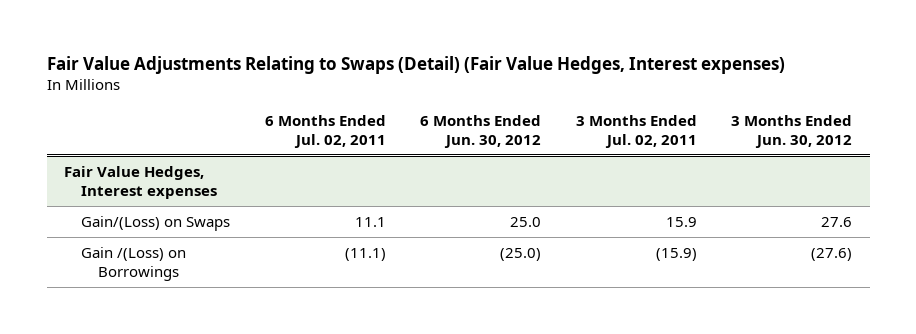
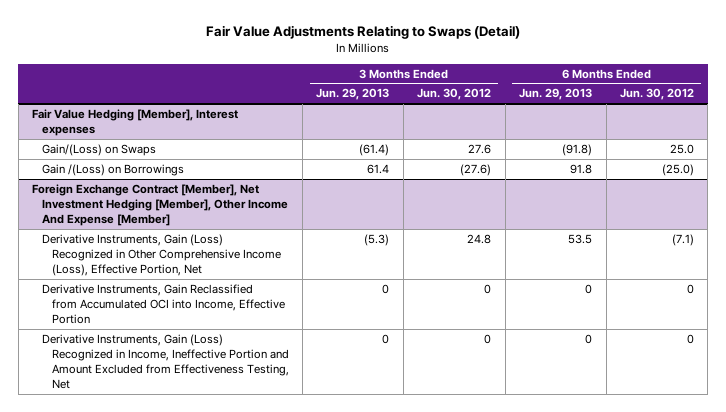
- Fair Value Adjustments Relating to Swaps (Detail) (Fair Value Hedges, Interest expenses)
+ Fair Value Adjustments Relating to Swaps (Detail)
- | 6 Months Ended Jul. 02, 2011 | 6 Months Ended Jun. 30, 2012 | 3 Months Ended Jul. 02, 2011 | 3 Months Ended Jun. 30, 2012
+ | 3 Months Ended Jun. 29, 2013 | 3 Months Ended Jun. 30, 2012 | 6 Months Ended Jun. 29, 2013 | 6 Months Ended Jun. 30, 2012
- Fair Value Hedges, Interest expenses
+ Fair Value Hedging [Member], Interest expenses
+ Foreign Exchange Contract [Member], Net Investment Hedging [Member], Other Income And Expense [Member]
+ Derivative Instruments, Gain (Loss) Recognized in Other Comprehensive Income (Loss), Effective Portion, Net | (5.3) | 24.8 | 53.5 | (7.1)
+ Derivative Instruments, Gain Reclassified from Accumulated OCI into Income, Effective Portion | 0 | 0 | 0 | 0
+ Derivative Instruments, Gain (Loss) Recognized in Income, Ineffective Portion and Amount Excluded from Effectiveness Testing, Net | 0 | 0 | 0 | 0

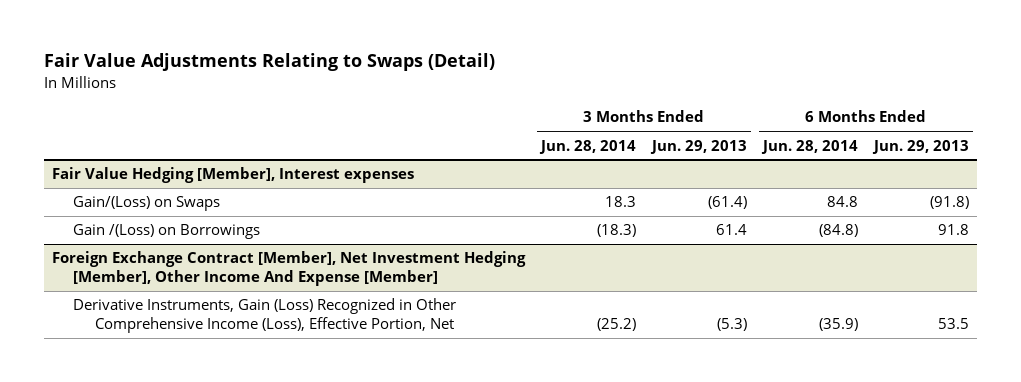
- | 3 Months Ended Jun. 29, 2013 | 3 Months Ended Jun. 30, 2012 | 6 Months Ended Jun. 29, 2013 | 6 Months Ended Jun. 30, 2012
+ | 3 Months Ended Jun. 28, 2014 | 3 Months Ended Jun. 29, 2013 | 6 Months Ended Jun. 28, 2014 | 6 Months Ended Jun. 29, 2013
@ Foreign Exchange Contract [Member], Net Investment Hedging [Member], Other Income And Expense [Member]
- Derivative Instruments, Gain Reclassified from Accumulated OCI into Income, Effective Portion | 0 | 0 | 0 | 0
- Derivative Instruments, Gain (Loss) Recognized in Income, Ineffective Portion and Amount Excluded from Effectiveness Testing, Net | 0 | 0 | 0 | 0

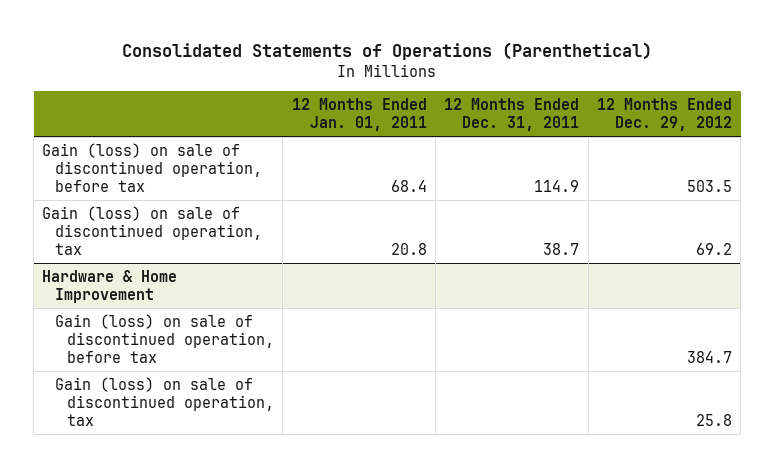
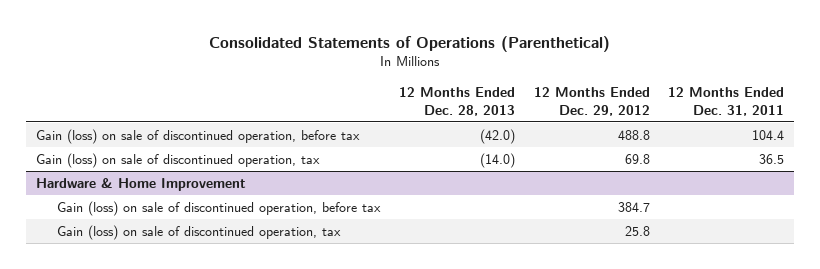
- | 12 Months Ended Jan. 01, 2011 | 12 Months Ended Dec. 31, 2011 | 12 Months Ended Dec. 29, 2012
+ | 12 Months Ended Dec. 28, 2013 | 12 Months Ended Dec. 29, 2012 | 12 Months Ended Dec. 31, 2011
- Gain (loss) on sale of discontinued operation, before tax | 68.4 | 114.9 | 503.5
- Gain (loss) on sale of discontinued operation, tax | 20.8 | 38.7 | 69.2
+ Gain (loss) on sale of discontinued operation, before tax | (42.0) | 488.8 | 104.4
+ Gain (loss) on sale of discontinued operation, tax | (14.0) | 69.8 | 36.5

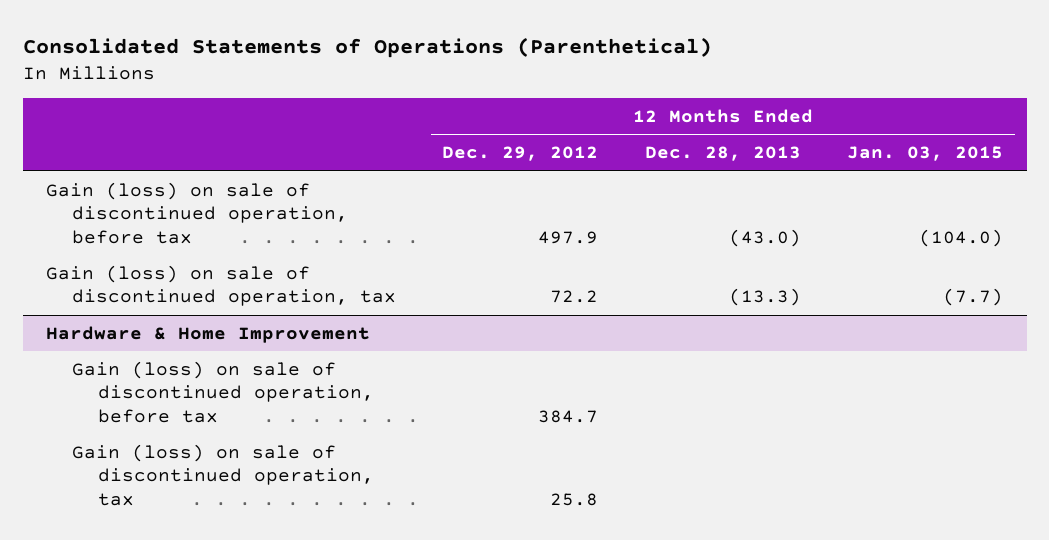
- | 12 Months Ended Dec. 28, 2013 | 12 Months Ended Dec. 29, 2012 | 12 Months Ended Dec. 31, 2011
+ | 12 Months Ended Dec. 29, 2012 | 12 Months Ended Dec. 28, 2013 | 12 Months Ended Jan. 03, 2015
- Gain (loss) on sale of discontinued operation, before tax | (42.0) | 488.8 | 104.4
- Gain (loss) on sale of discontinued operation, tax | (14.0) | 69.8 | 36.5
+ Gain (loss) on sale of discontinued operation, before tax | 497.9 | (43.0) | (104.0)
+ Gain (loss) on sale of discontinued operation, tax | 72.2 | (13.3) | (7.7)

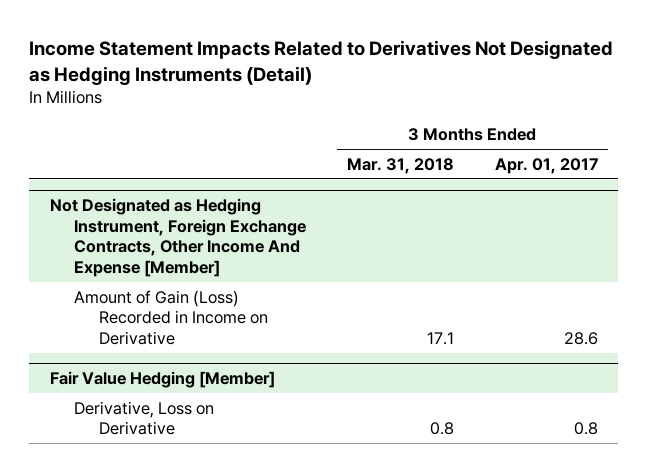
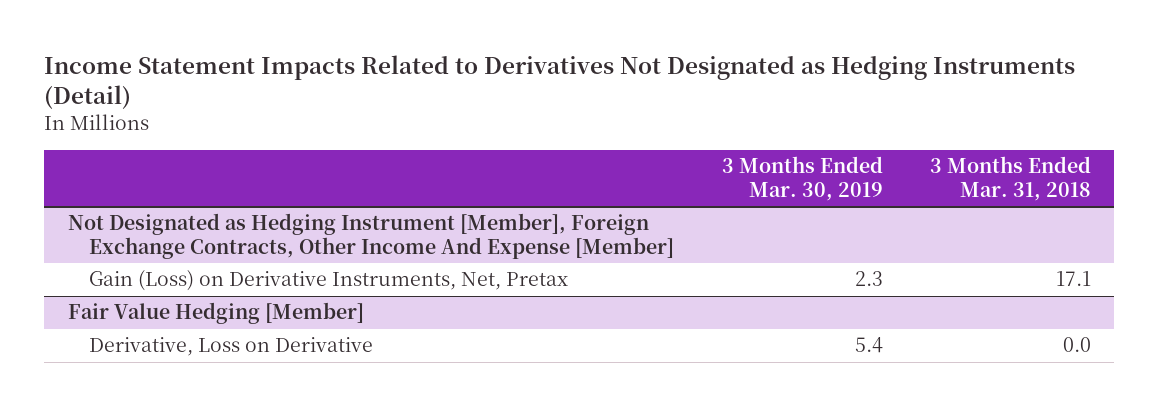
- | 3 Months Ended Mar. 31, 2018 | 3 Months Ended Apr. 01, 2017
+ | 3 Months Ended Mar. 30, 2019 | 3 Months Ended Mar. 31, 2018
- Not Designated as Hedging Instrument, Foreign Exchange Contracts, Other Income And Expense [Member]
- Amount of Gain (Loss) Recorded in Income on Derivative | 17.1 | 28.6
+ Not Designated as Hedging Instrument [Member], Foreign Exchange Contracts, Other Income And Expense [Member]
+ Gain (Loss) on Derivative Instruments, Net, Pretax | 2.3 | 17.1
@ Fair Value Hedging [Member]
- Derivative, Loss on Derivative | 0.8 | 0.8
+ Derivative, Loss on Derivative | 5.4 | 0.0

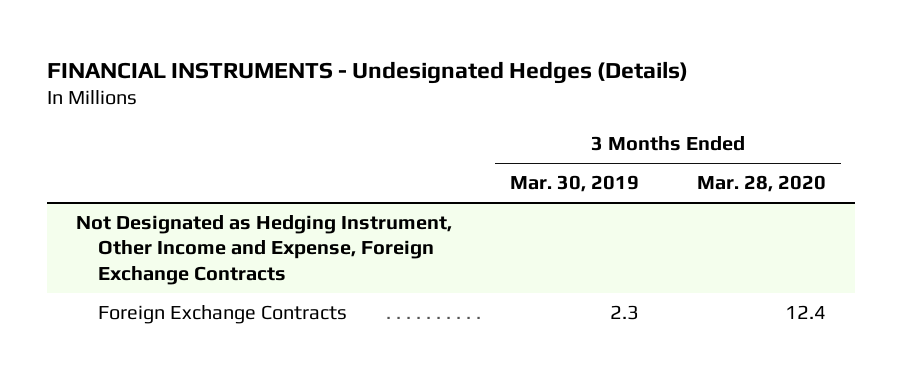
- Income Statement Impacts Related to Derivatives Not Designated as Hedging Instruments (Detail)
+ FINANCIAL INSTRUMENTS - Undesignated Hedges (Details)
- | 3 Months Ended Mar. 30, 2019 | 3 Months Ended Mar. 31, 2018
+ | 3 Months Ended Mar. 30, 2019 | 3 Months Ended Mar. 28, 2020
- Not Designated as Hedging Instrument [Member], Foreign Exchange Contracts, Other Income And Expense [Member]
- Gain (Loss) on Derivative Instruments, Net, Pretax | 2.3 | 17.1
- Fair Value Hedging [Member]
- Derivative, Loss on Derivative | 5.4 | 0.0
+ Not Designated as Hedging Instrument, Other Income and Expense, Foreign Exchange Contracts
+ Foreign Exchange Contracts | 2.3 | 12.4

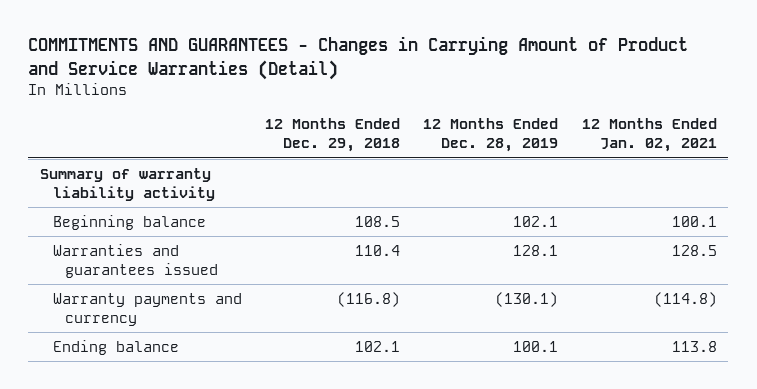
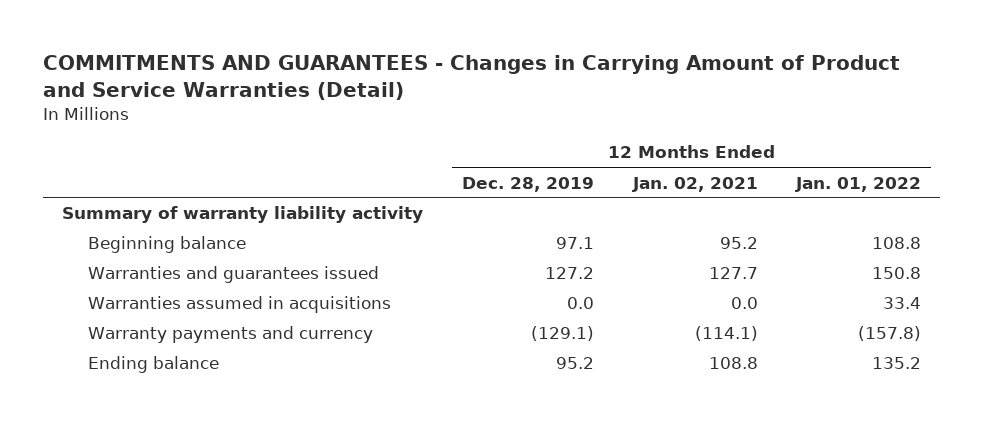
- | 12 Months Ended Dec. 29, 2018 | 12 Months Ended Dec. 28, 2019 | 12 Months Ended Jan. 02, 2021
+ | 12 Months Ended Dec. 28, 2019 | 12 Months Ended Jan. 02, 2021 | 12 Months Ended Jan. 01, 2022
- Beginning balance | 108.5 | 102.1 | 100.1
- Warranties and guarantees issued | 110.4 | 128.1 | 128.5
- Warranty payments and currency | (116.8) | (130.1) | (114.8)
- Ending balance | 102.1 | 100.1 | 113.8
+ Beginning balance | 97.1 | 95.2 | 108.8
+ Warranties and guarantees issued | 127.2 | 127.7 | 150.8
+ Warranties assumed in acquisitions | 0.0 | 0.0 | 33.4
+ Warranty payments and currency | (129.1) | (114.1) | (157.8)
+ Ending balance | 95.2 | 108.8 | 135.2

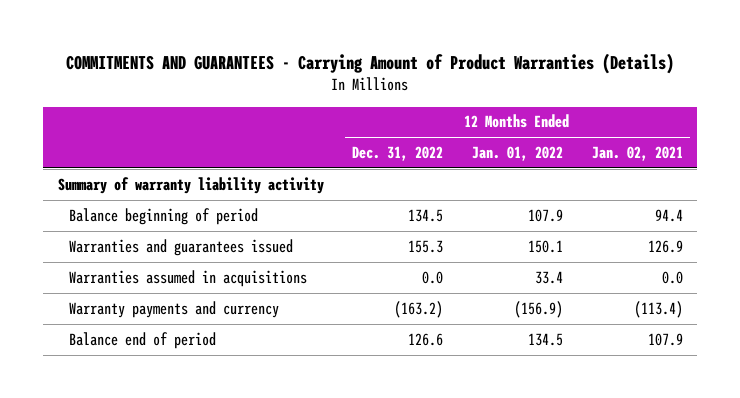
- COMMITMENTS AND GUARANTEES - Changes in Carrying Amount of Product and Service Warranties (Detail)
+ COMMITMENTS AND GUARANTEES - Carrying Amount of Product Warranties (Details)
- | 12 Months Ended Dec. 28, 2019 | 12 Months Ended Jan. 02, 2021 | 12 Months Ended Jan. 01, 2022
+ | 12 Months Ended Dec. 31, 2022 | 12 Months Ended Jan. 01, 2022 | 12 Months Ended Jan. 02, 2021
- Beginning balance | 97.1 | 95.2 | 108.8
- Warranties and guarantees issued | 127.2 | 127.7 | 150.8
+ Balance beginning of period | 134.5 | 107.9 | 94.4
+ Warranties and guarantees issued | 155.3 | 150.1 | 126.9
- Warranty payments and currency | (129.1) | (114.1) | (157.8)
- Ending balance | 95.2 | 108.8 | 135.2
+ Warranty payments and currency | (163.2) | (156.9) | (113.4)
+ Balance end of period | 126.6 | 134.5 | 107.9

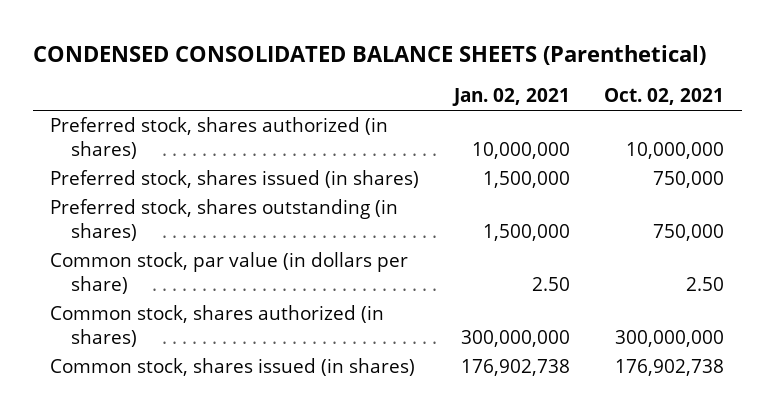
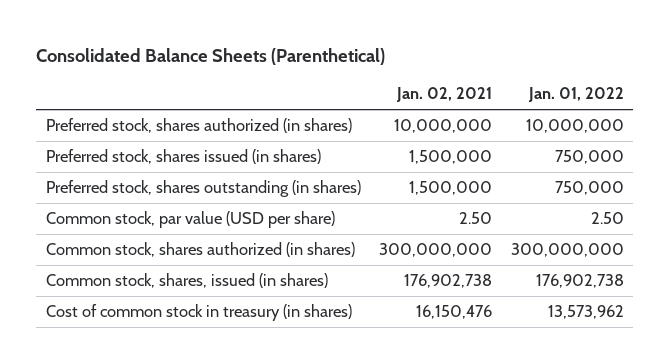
- CONDENSED CONSOLIDATED BALANCE SHEETS (Parenthetical)
+ Consolidated Balance Sheets (Parenthetical)
- | Jan. 02, 2021 | Oct. 02, 2021
+ | Jan. 02, 2021 | Jan. 01, 2022
- Common stock, par value (in dollars per share) | 2.50 | 2.50
+ Common stock, par value (USD per share) | 2.50 | 2.50
- Common stock, shares issued (in shares) | 176,902,738 | 176,902,738
+ Common stock, shares, issued (in shares) | 176,902,738 | 176,902,738
+ Cost of common stock in treasury (in shares) | 16,150,476 | 13,573,962

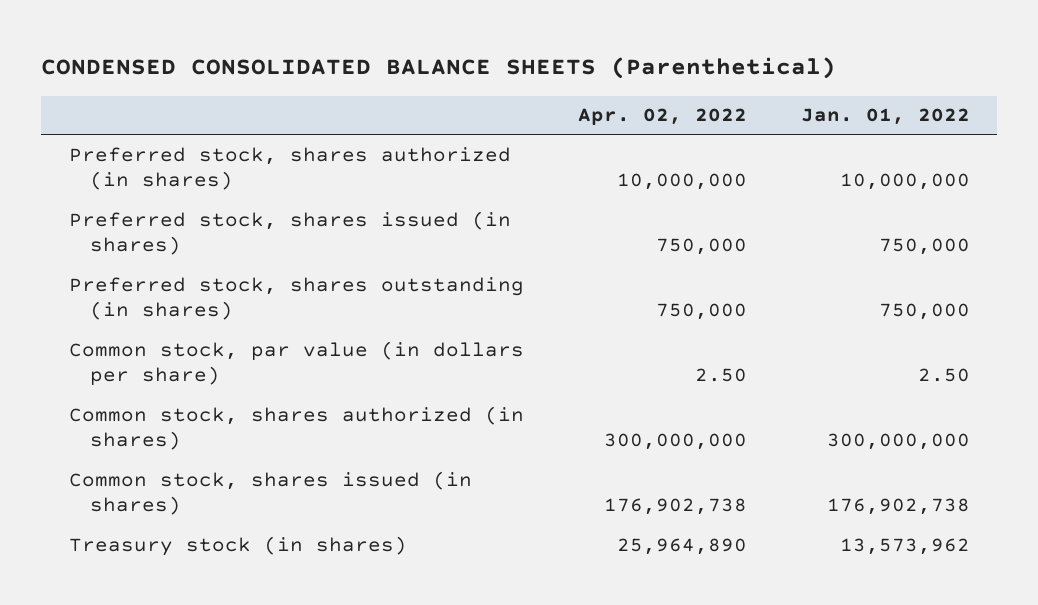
- Consolidated Balance Sheets (Parenthetical)
+ CONDENSED CONSOLIDATED BALANCE SHEETS (Parenthetical)
- | Jan. 02, 2021 | Jan. 01, 2022
+ | Apr. 02, 2022 | Jan. 01, 2022
- Common stock, par value (USD per share) | 2.50 | 2.50
+ Common stock, par value (in dollars per share) | 2.50 | 2.50
- Common stock, shares, issued (in shares) | 176,902,738 | 176,902,738
- Cost of common stock in treasury (in shares) | 16,150,476 | 13,573,962
+ Common stock, shares issued (in shares) | 176,902,738 | 176,902,738
+ Treasury stock (in shares) | 25,964,890 | 13,573,962

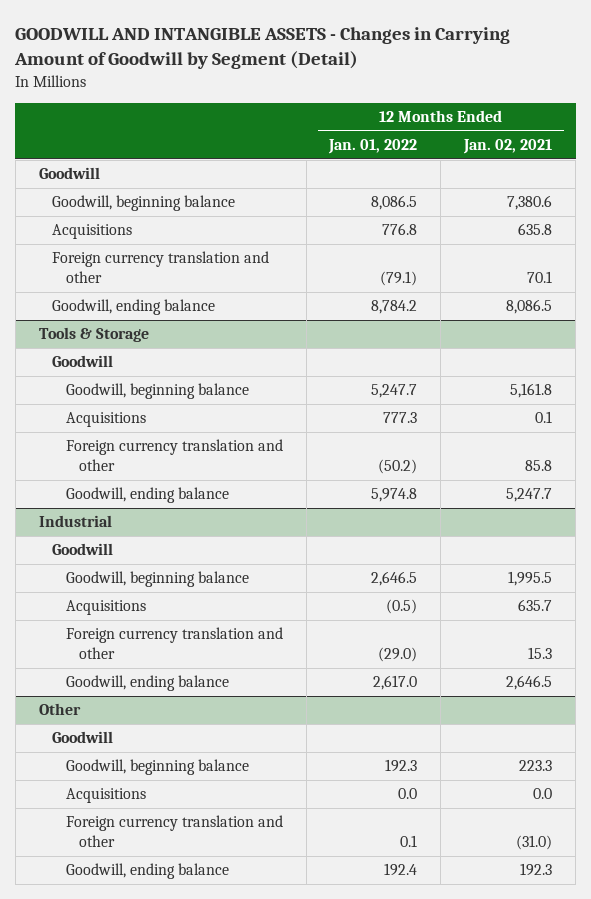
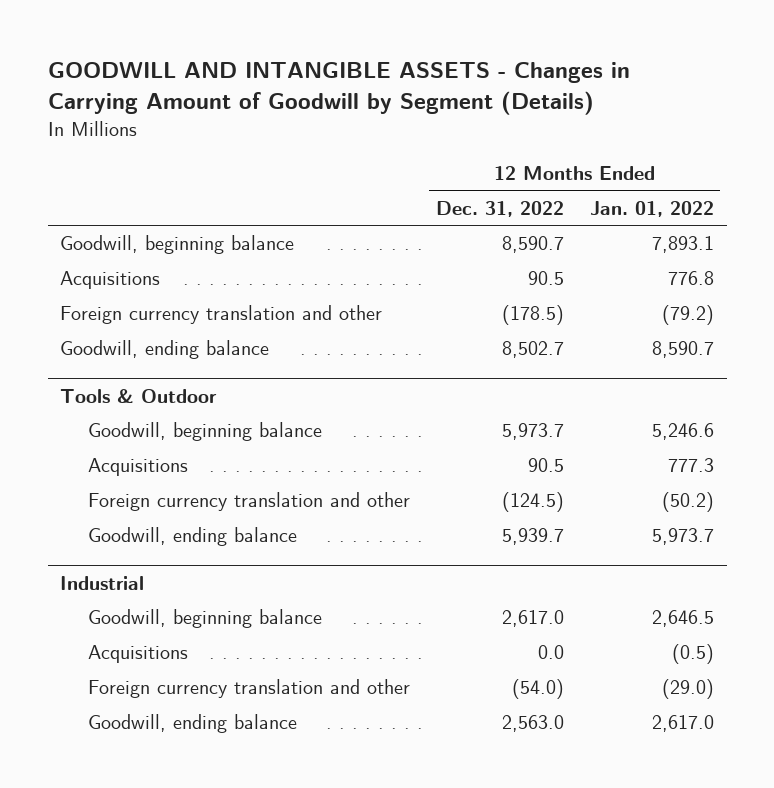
- GOODWILL AND INTANGIBLE ASSETS - Changes in Carrying Amount of Goodwill by Segment (Detail)
+ GOODWILL AND INTANGIBLE ASSETS - Changes in Carrying Amount of Goodwill by Segment (Details)
- | 12 Months Ended Jan. 01, 2022 | 12 Months Ended Jan. 02, 2021
+ | 12 Months Ended Dec. 31, 2022 | 12 Months Ended Jan. 01, 2022
- Goodwill
- Goodwill, beginning balance | 8,086.5 | 7,380.6
+ Goodwill, beginning balance | 8,590.7 | 7,893.1
- Foreign currency translation and other | (79.1) | 70.1
- Goodwill, ending balance | 8,784.2 | 8,086.5
- Tools & Storage
- Goodwill
- Goodwill, beginning balance | 5,247.7 | 5,161.8
+ Foreign currency translation and other | (178.5) | (79.2)
+ Goodwill, ending balance | 8,502.7 | 8,590.7
+ Tools & Outdoor
+ Goodwill, beginning balance | 5,973.7 | 5,246.6
- Goodwill, ending balance | 5,974.8 | 5,247.7
+ Goodwill, ending balance | 5,939.7 | 5,973.7
@ Industrial
- Goodwill
- Other
- Goodwill
- Goodwill, beginning balance | 192.3 | 223.3
- Acquisitions | 0.0 | 0.0
- Foreign currency translation and other | 0.1 | (31.0)
- Goodwill, ending balance | 192.4 | 192.3

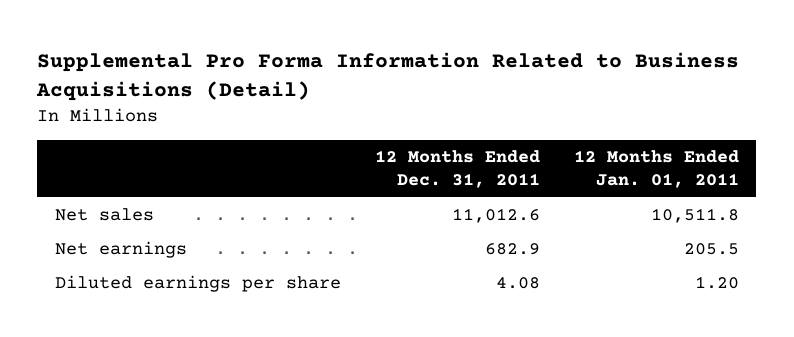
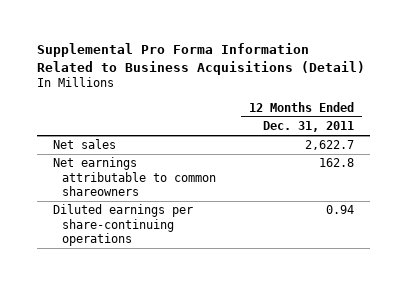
- | 12 Months Ended Dec. 31, 2011 | 12 Months Ended Jan. 01, 2011
+ | 12 Months Ended Dec. 31, 2011
- Net sales | 11,012.6 | 10,511.8
- Net earnings | 682.9 | 205.5
- Diluted earnings per share | 4.08 | 1.20
+ Net sales | 2,622.7
+ Net earnings attributable to common shareowners | 162.8
+ Diluted earnings per share-continuing operations | 0.94

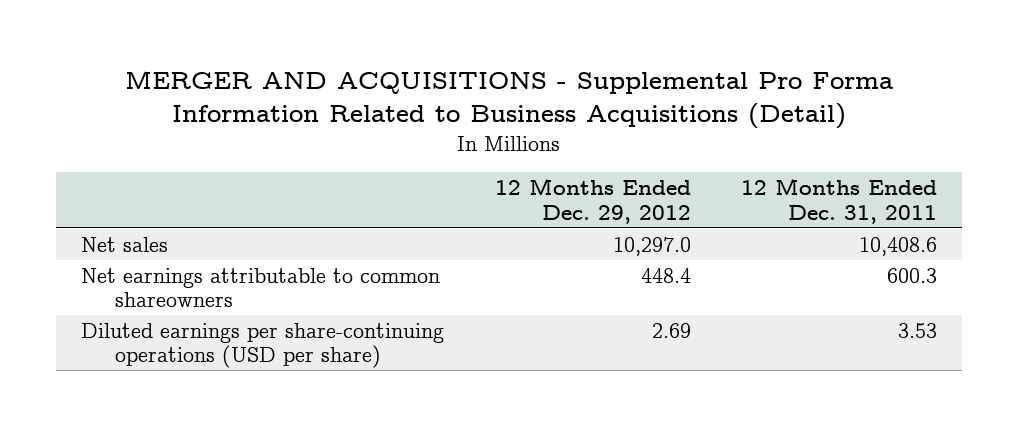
- Supplemental Pro Forma Information Related to Business Acquisitions (Detail)
+ MERGER AND ACQUISITIONS - Supplemental Pro Forma Information Related to Business Acquisitions (Detail)
- | 12 Months Ended Dec. 31, 2011
+ | 12 Months Ended Dec. 29, 2012 | 12 Months Ended Dec. 31, 2011
- Net sales | 2,622.7
- Net earnings attributable to common shareowners | 162.8
- Diluted earnings per share-continuing operations | 0.94
+ Net sales | 10,297.0 | 10,408.6
+ Net earnings attributable to common shareowners | 448.4 | 600.3
+ Diluted earnings per share-continuing operations (USD per share) | 2.69 | 3.53

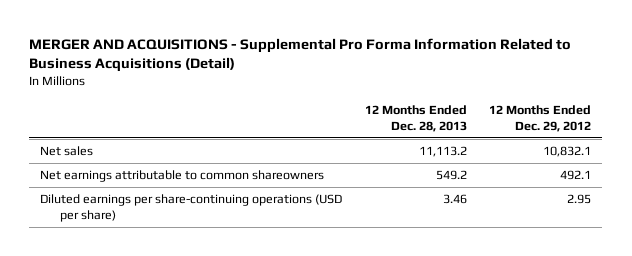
- | 12 Months Ended Dec. 29, 2012 | 12 Months Ended Dec. 31, 2011
+ | 12 Months Ended Dec. 28, 2013 | 12 Months Ended Dec. 29, 2012
- Net sales | 10,297.0 | 10,408.6
- Net earnings attributable to common shareowners | 448.4 | 600.3
- Diluted earnings per share-continuing operations (USD per share) | 2.69 | 3.53
+ Net sales | 11,113.2 | 10,832.1
+ Net earnings attributable to common shareowners | 549.2 | 492.1
+ Diluted earnings per share-continuing operations (USD per share) | 3.46 | 2.95

